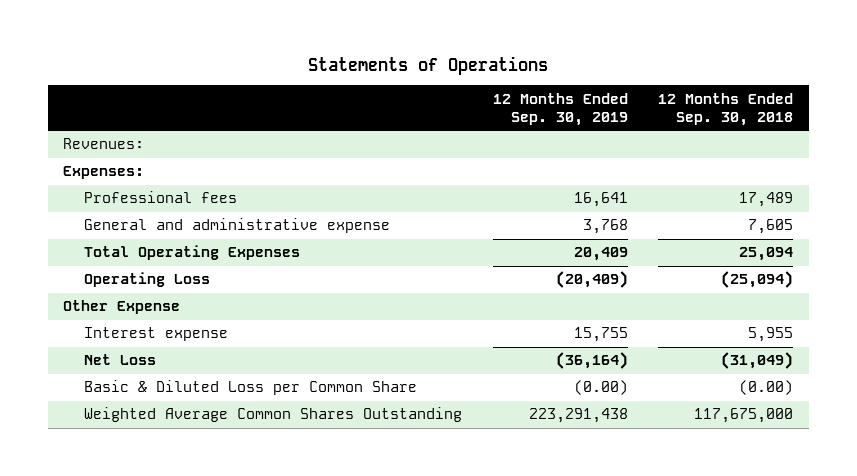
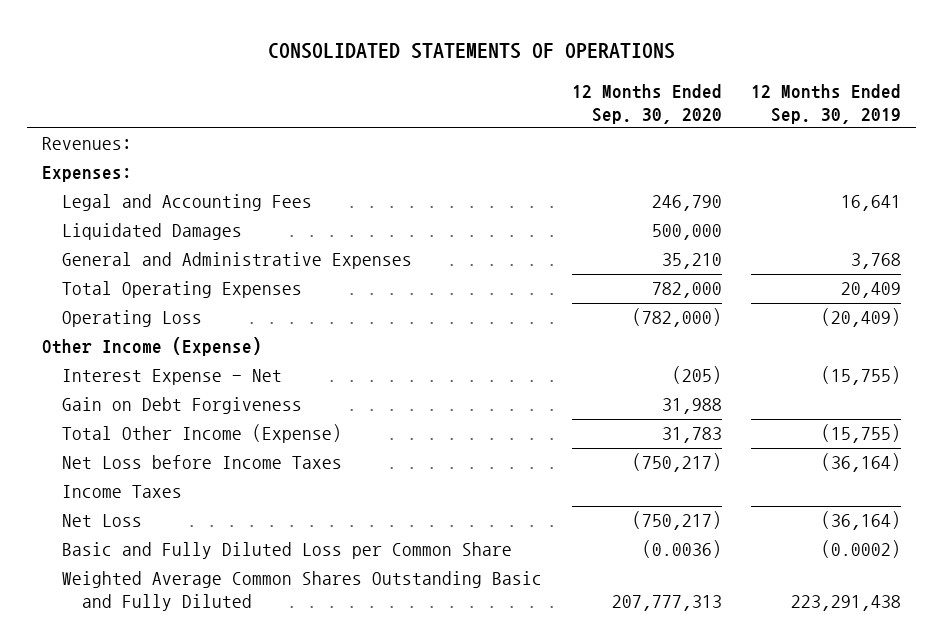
- Statements of Operations
+ CONSOLIDATED STATEMENTS OF OPERATIONS
- | 12 Months Ended Sep. 30, 2019 | 12 Months Ended Sep. 30, 2018
+ | 12 Months Ended Sep. 30, 2020 | 12 Months Ended Sep. 30, 2019
- Professional fees | 16,641 | 17,489
- General and administrative expense | 3,768 | 7,605
+ Legal and Accounting Fees | 246,790 | 16,641
+ Liquidated Damages | 500,000 |
+ General and Administrative Expenses | 35,210 | 3,768
- Other Expense
- Interest expense | 15,755 | 5,955
+ Other Income (Expense)
+ Interest Expense - Net | (205) | (15,755)
+ Gain on Debt Forgiveness | 31,988 |
+ Total Other Income (Expense) | 31,783 | (15,755)
+ Net Loss before Income Taxes | (750,217) | (36,164)
+ Income Taxes
- Basic & Diluted Loss per Common Share | (0.00) | (0.00)
- Weighted Average Common Shares Outstanding | 223,291,438 | 117,675,000
+ Basic and Fully Diluted Loss per Common Share | (0.0036) | (0.0002)
+ Weighted Average Common Shares Outstanding Basic and Fully Diluted | 207,777,313 | 223,291,438

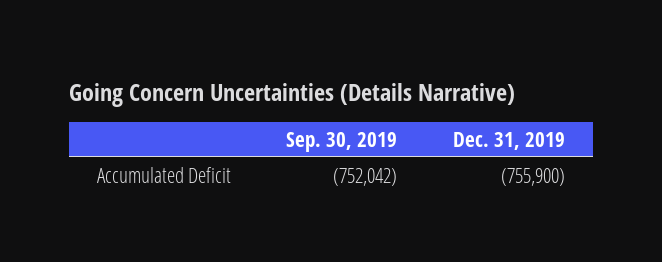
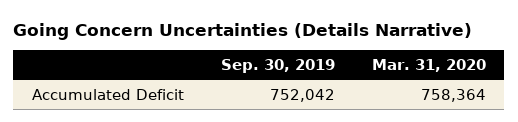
- | Sep. 30, 2019 | Dec. 31, 2019
+ | Sep. 30, 2019 | Mar. 31, 2020
- Accumulated Deficit | (752,042) | (755,900)
+ Accumulated Deficit | 752,042 | 758,364

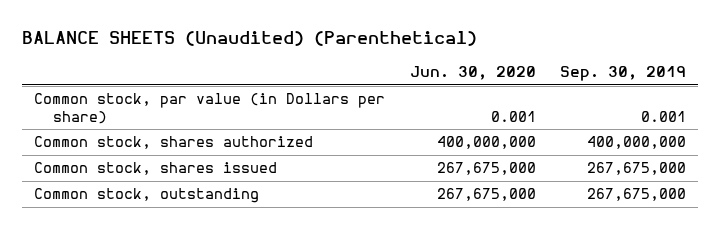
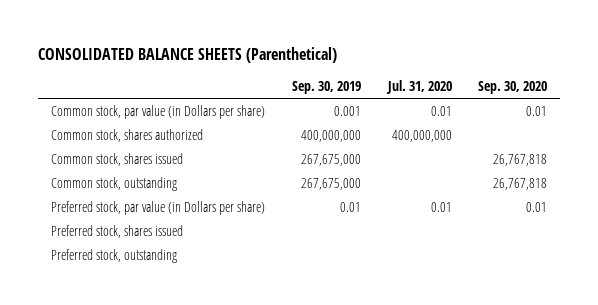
- BALANCE SHEETS (Unaudited) (Parenthetical)
+ CONSOLIDATED BALANCE SHEETS (Parenthetical)
- | Jun. 30, 2020 | Sep. 30, 2019
+ | Sep. 30, 2019 | Jul. 31, 2020 | Sep. 30, 2020
+ Preferred stock, par value (in Dollars per share) | 0.01 | 0.01 | 0.01
+ Preferred stock, shares issued
+ Preferred stock, outstanding

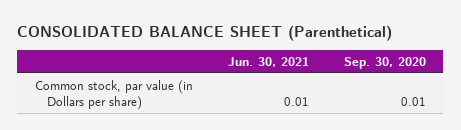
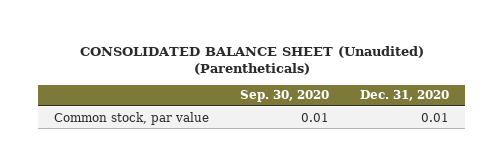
- CONSOLIDATED BALANCE SHEET (Parenthetical)
+ CONSOLIDATED BALANCE SHEET (Unaudited) (Parentheticals)
- | Jun. 30, 2021 | Sep. 30, 2020
+ | Sep. 30, 2020 | Dec. 31, 2020
- Common stock, par value (in Dollars per share) | 0.01 | 0.01
+ Common stock, par value | 0.01 | 0.01

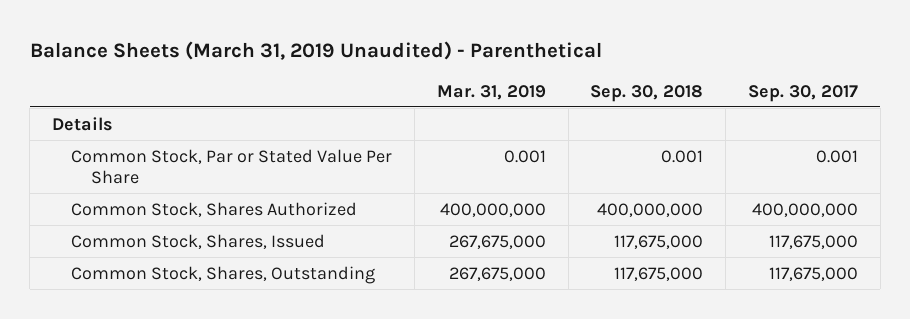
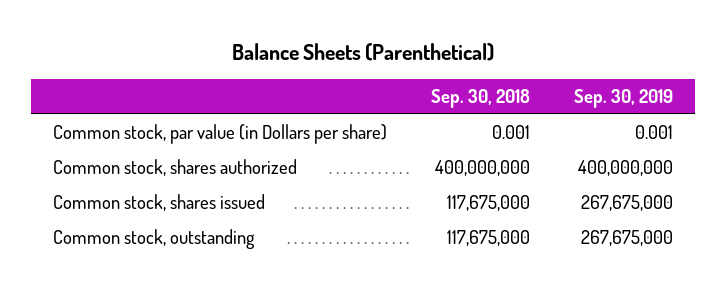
- Balance Sheets (March 31, 2019 Unaudited) - Parenthetical
+ Balance Sheets (Parenthetical)
- | Mar. 31, 2019 | Sep. 30, 2018 | Sep. 30, 2017
+ | Sep. 30, 2018 | Sep. 30, 2019
- Details
- Common Stock, Par or Stated Value Per Share | 0.001 | 0.001 | 0.001
- Common Stock, Shares Authorized | 400,000,000 | 400,000,000 | 400,000,000
- Common Stock, Shares, Issued | 267,675,000 | 117,675,000 | 117,675,000
- Common Stock, Shares, Outstanding | 267,675,000 | 117,675,000 | 117,675,000
+ Common stock, par value (in Dollars per share) | 0.001 | 0.001
+ Common stock, shares authorized | 400,000,000 | 400,000,000
+ Common stock, shares issued | 117,675,000 | 267,675,000
+ Common stock, outstanding | 117,675,000 | 267,675,000

